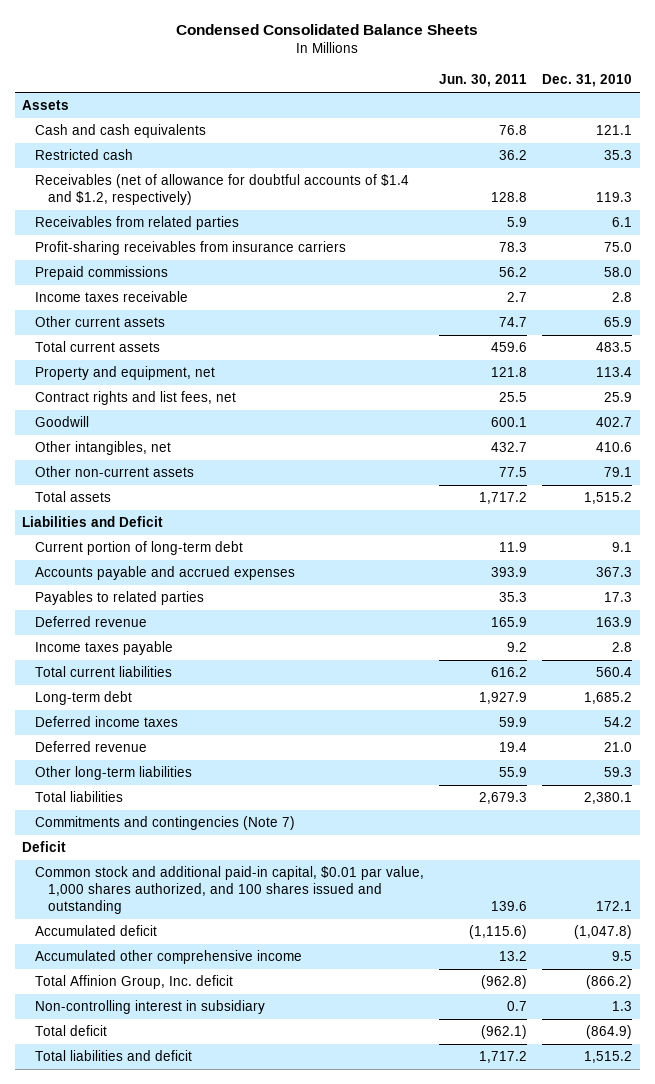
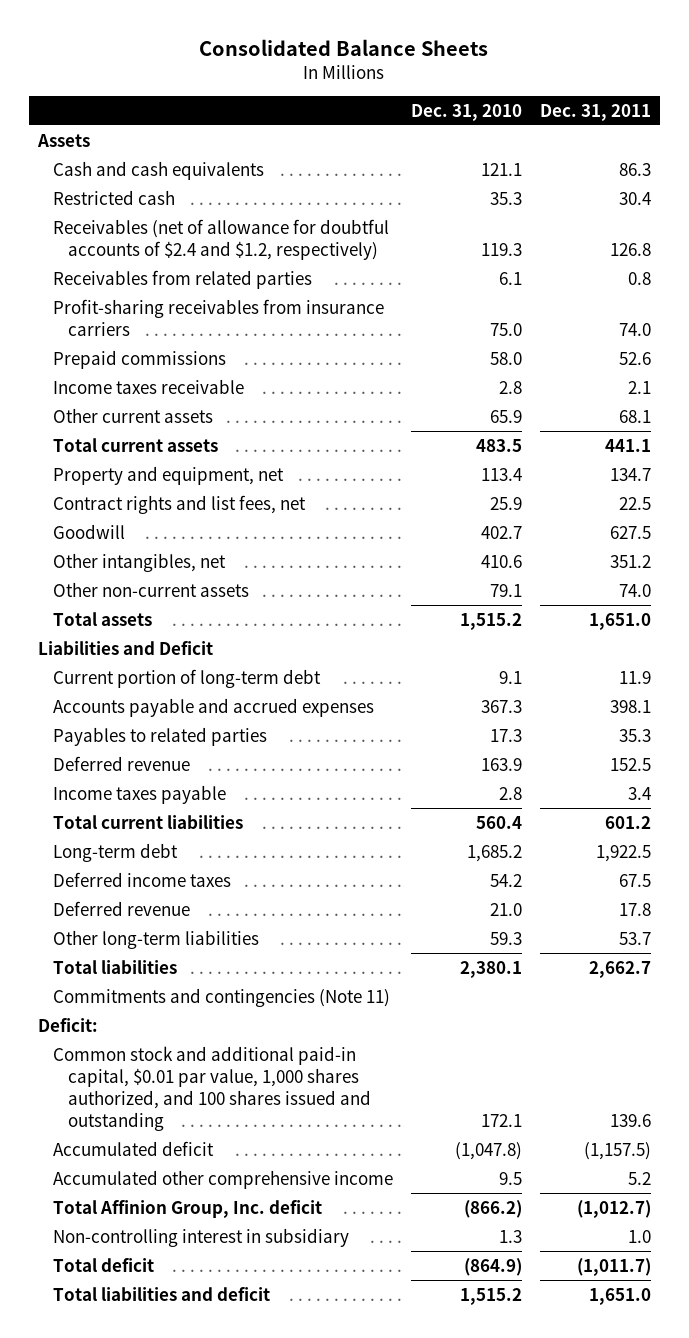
- Condensed Consolidated Balance Sheets
+ Consolidated Balance Sheets
- | Jun. 30, 2011 | Dec. 31, 2010
+ | Dec. 31, 2010 | Dec. 31, 2011
- Receivables (net of allowance for doubtful accounts of $1.4 and $1.2, respectively) | 128.8 | 119.3
+ Receivables (net of allowance for doubtful accounts of $2.4 and $1.2, respectively) | 119.3 | 126.8
- Commitments and contingencies (Note 7)
- Deficit
+ Commitments and contingencies (Note 11)
+ Deficit:

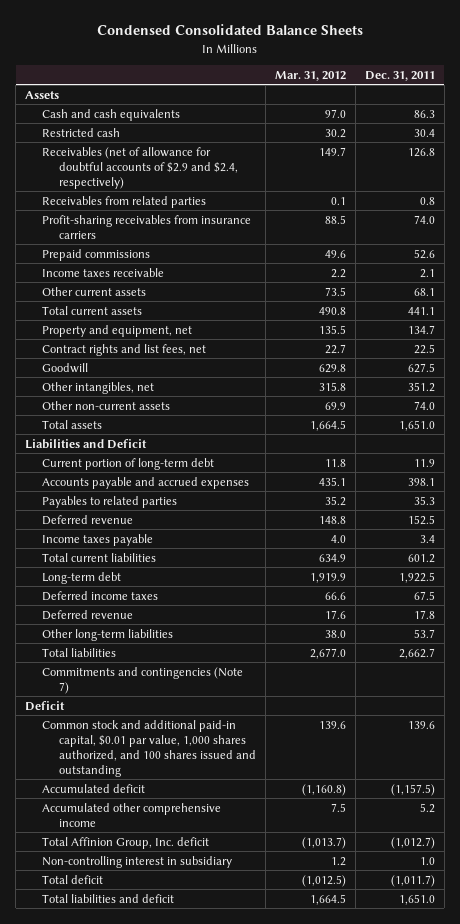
- Consolidated Balance Sheets
+ Condensed Consolidated Balance Sheets
- | Dec. 31, 2010 | Dec. 31, 2011
+ | Mar. 31, 2012 | Dec. 31, 2011
- Receivables (net of allowance for doubtful accounts of $2.4 and $1.2, respectively) | 119.3 | 126.8
+ Receivables (net of allowance for doubtful accounts of $2.9 and $2.4, respectively) | 149.7 | 126.8
- Commitments and contingencies (Note 11)
- Deficit:
+ Commitments and contingencies (Note 7)
+ Deficit

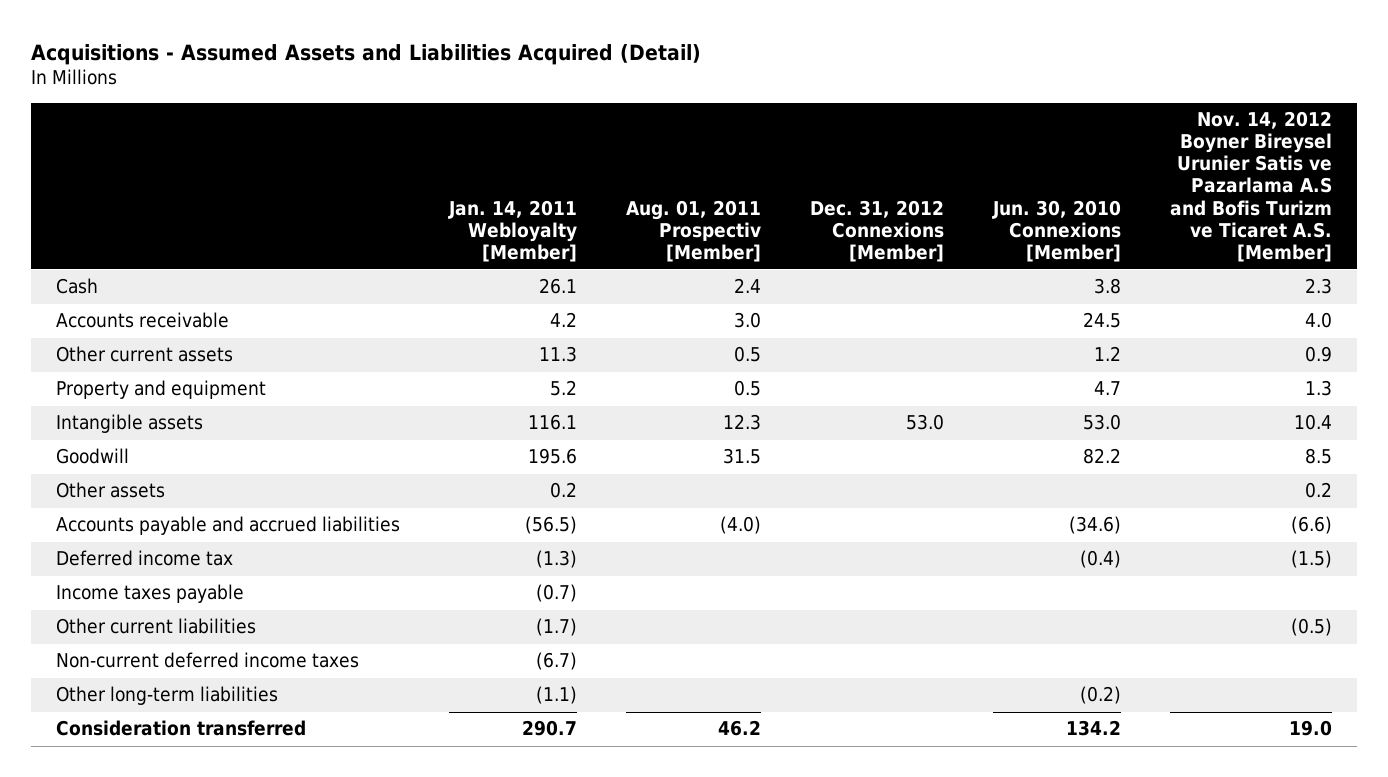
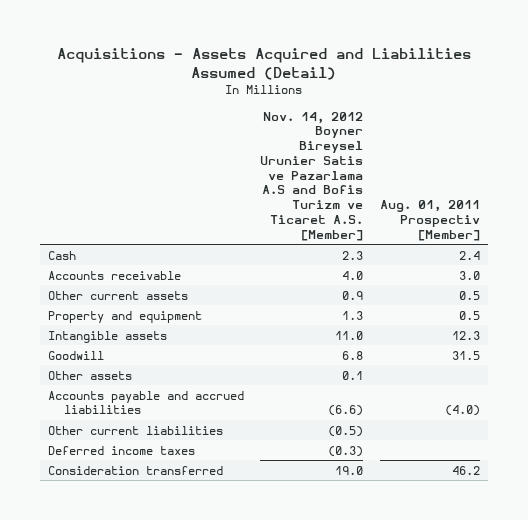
- Acquisitions - Assumed Assets and Liabilities Acquired (Detail)
+ Acquisitions - Assets Acquired and Liabilities Assumed (Detail)
- | Jan. 14, 2011 Webloyalty [Member] | Aug. 01, 2011 Prospectiv [Member] | Dec. 31, 2012 Connexions [Member] | Jun. 30, 2010 Connexions [Member] | Nov. 14, 2012 Boyner Bireysel Urunier Satis ve Pazarlama A.S and Bofis Turizm ve Ticaret A.S. [Member]
+ | Nov. 14, 2012 Boyner Bireysel Urunier Satis ve Pazarlama A.S and Bofis Turizm ve Ticaret A.S. [Member] | Aug. 01, 2011 Prospectiv [Member]
- Intangible assets | 116.1 | 12.3 | 53.0 | 53.0 | 10.4
- Goodwill | 195.6 | 31.5 | | 82.2 | 8.5
- Other assets | 0.2 | | | | 0.2
+ Intangible assets | 11.0 | 12.3
+ Goodwill | 6.8 | 31.5
+ Other assets | 0.1 |
- Deferred income tax | (1.3) | | | (0.4) | (1.5)
- Income taxes payable | (0.7) | | | |
- Non-current deferred income taxes | (6.7) | | | |
- Other long-term liabilities | (1.1) | | | (0.2) |
+ Deferred income taxes | (0.3) |

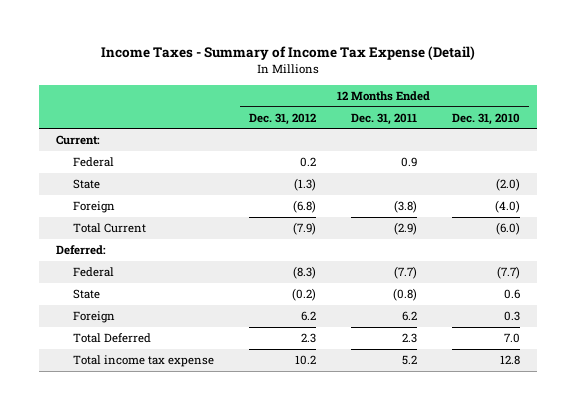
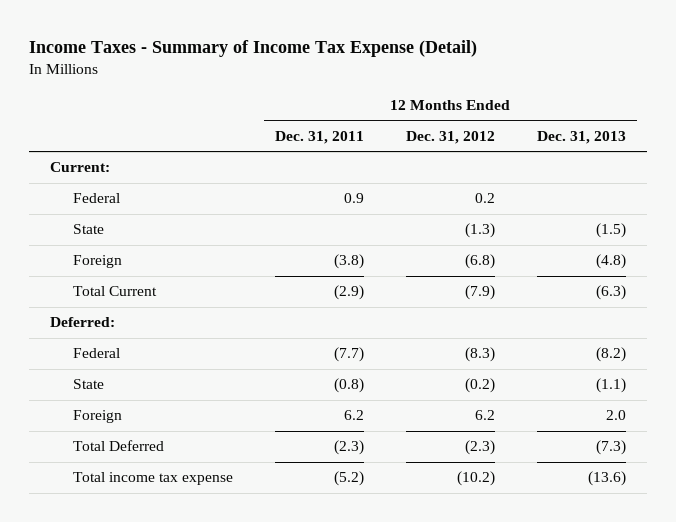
- | 12 Months Ended Dec. 31, 2012 | 12 Months Ended Dec. 31, 2011 | 12 Months Ended Dec. 31, 2010
+ | 12 Months Ended Dec. 31, 2011 | 12 Months Ended Dec. 31, 2012 | 12 Months Ended Dec. 31, 2013
- Total Deferred | 2.3 | 2.3 | 7.0
- Total income tax expense | 10.2 | 5.2 | 12.8
+ Total Deferred | (2.3) | (2.3) | (7.3)
+ Total income tax expense | (5.2) | (10.2) | (13.6)

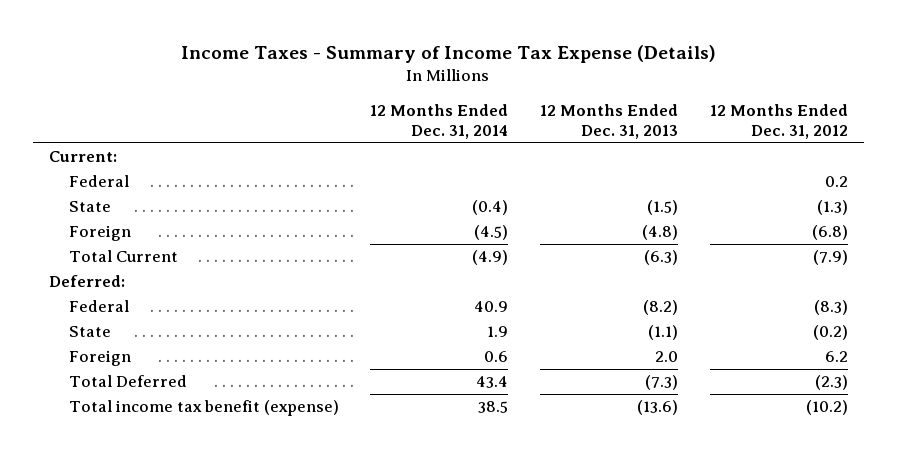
- Income Taxes - Summary of Income Tax Expense (Detail)
+ Income Taxes - Summary of Income Tax Expense (Details)
- | 12 Months Ended Dec. 31, 2011 | 12 Months Ended Dec. 31, 2012 | 12 Months Ended Dec. 31, 2013
+ | 12 Months Ended Dec. 31, 2014 | 12 Months Ended Dec. 31, 2013 | 12 Months Ended Dec. 31, 2012
- Total income tax expense | (5.2) | (10.2) | (13.6)
+ Total income tax benefit (expense) | 38.5 | (13.6) | (10.2)

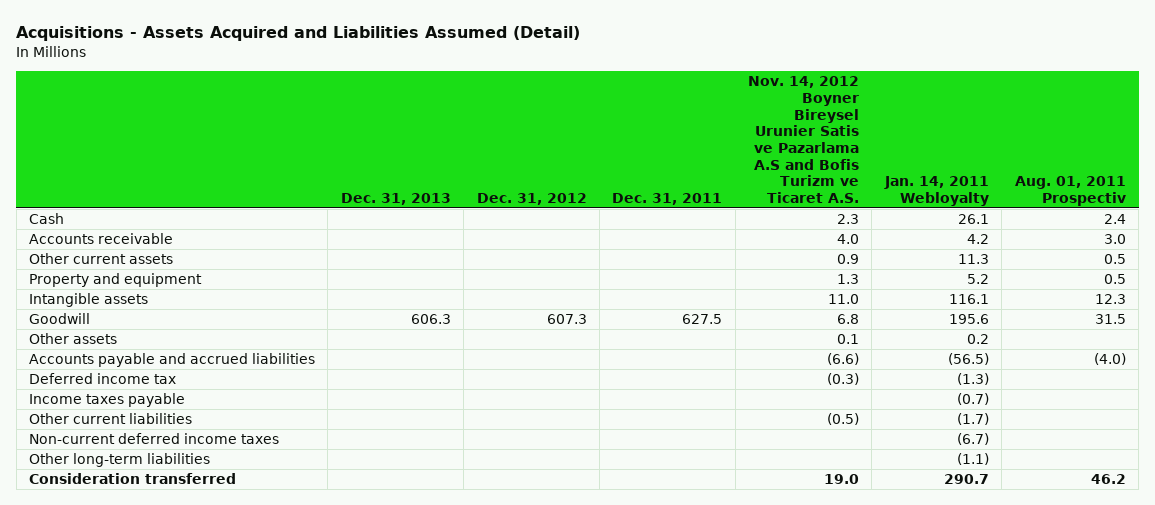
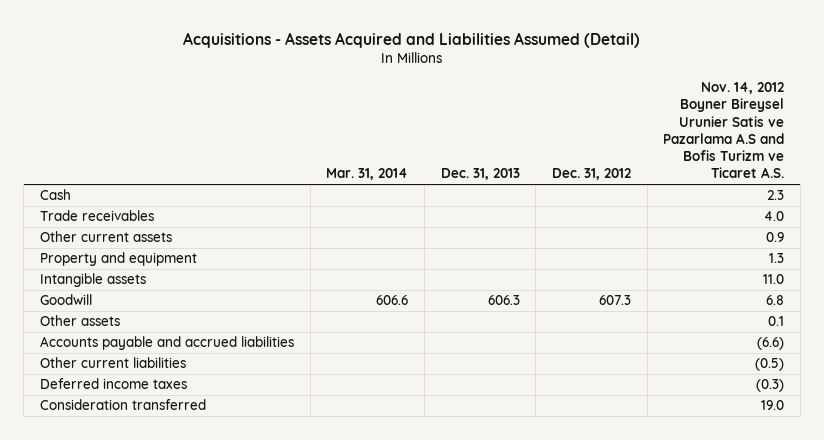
- | Dec. 31, 2013 | Dec. 31, 2012 | Dec. 31, 2011 | Nov. 14, 2012 Boyner Bireysel Urunier Satis ve Pazarlama A.S and Bofis Turizm ve Ticaret A.S. | Jan. 14, 2011 Webloyalty | Aug. 01, 2011 Prospectiv
+ | Mar. 31, 2014 | Dec. 31, 2013 | Dec. 31, 2012 | Nov. 14, 2012 Boyner Bireysel Urunier Satis ve Pazarlama A.S and Bofis Turizm ve Ticaret A.S.
- Accounts receivable | | | | 4.0 | 4.2 | 3.0
+ Trade receivables | | | | 4.0
- Deferred income tax | | | | (0.3) | (1.3) |
- Income taxes payable | | | | | (0.7) |
- Non-current deferred income taxes | | | | | (6.7) |
- Other long-term liabilities | | | | | (1.1) |
+ Deferred income taxes | | | | (0.3)

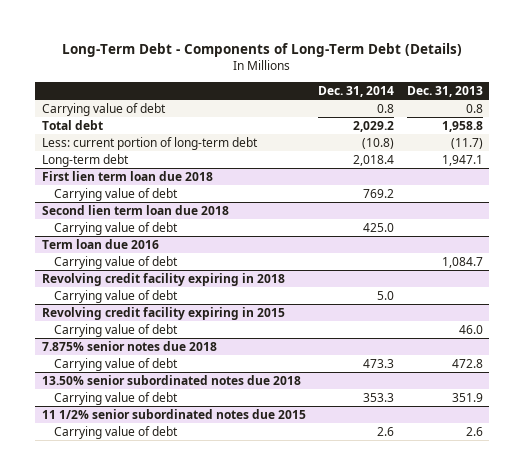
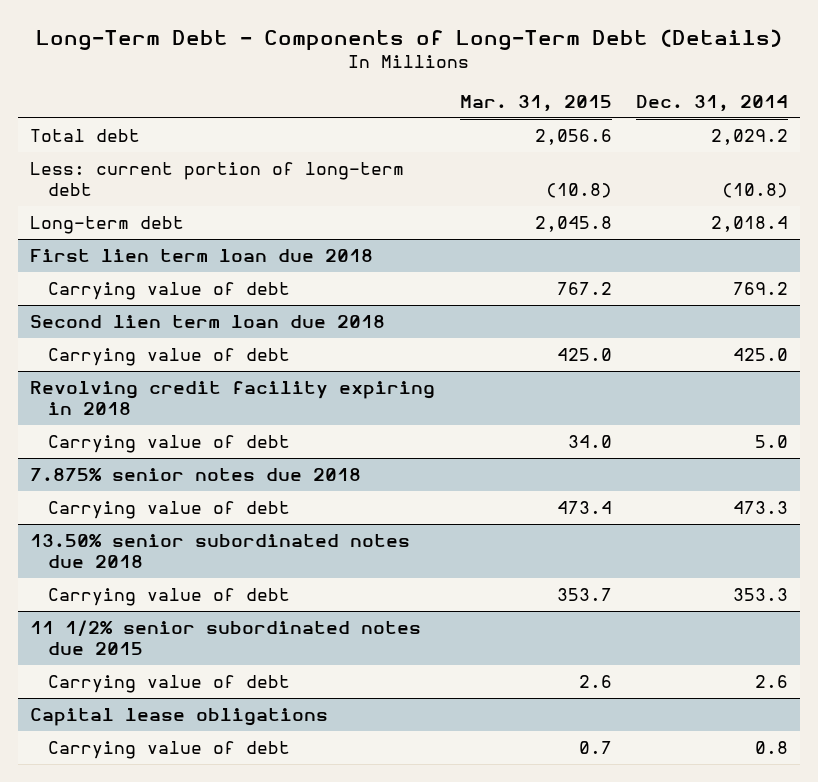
- | Dec. 31, 2014 | Dec. 31, 2013
+ | Mar. 31, 2015 | Dec. 31, 2014
- Carrying value of debt | 0.8 | 0.8
- Term loan due 2016
- Carrying value of debt | | 1,084.7
- Revolving credit facility expiring in 2015
- Carrying value of debt | | 46.0
+ Capital lease obligations
+ Carrying value of debt | 0.7 | 0.8

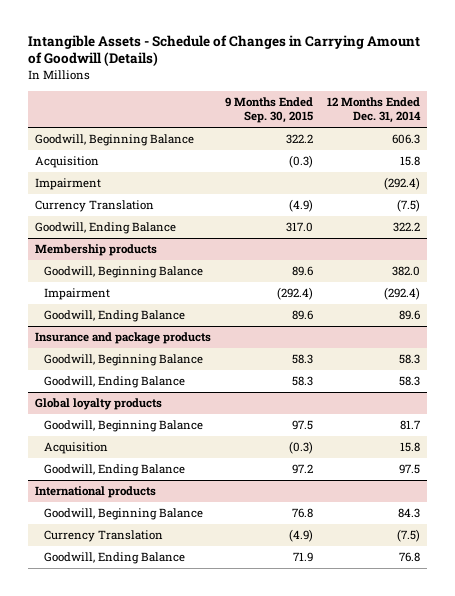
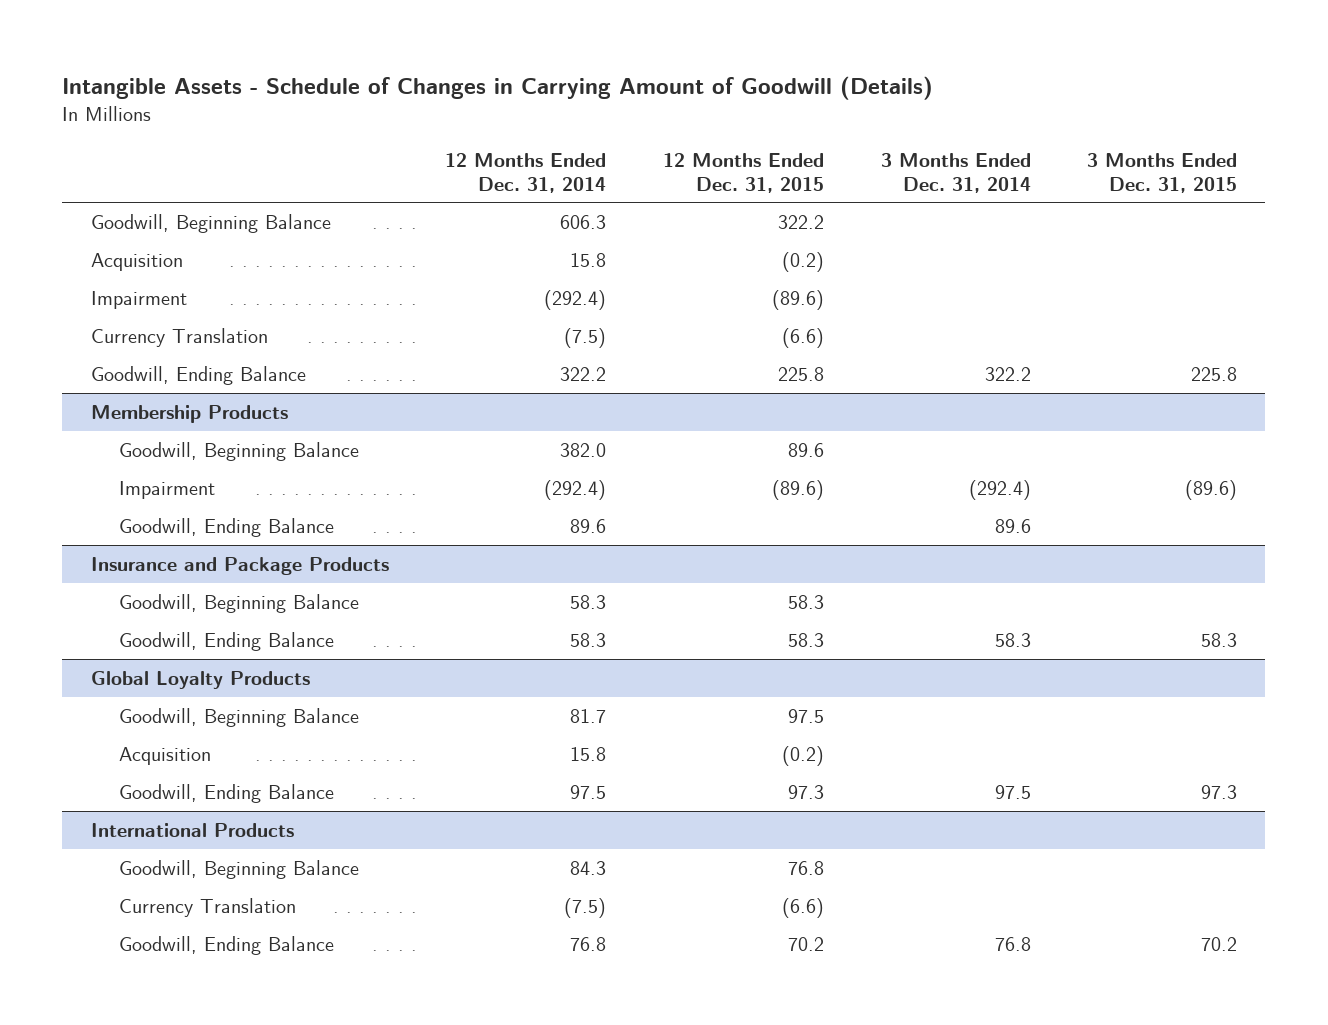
- | 9 Months Ended Sep. 30, 2015 | 12 Months Ended Dec. 31, 2014
+ | 12 Months Ended Dec. 31, 2014 | 12 Months Ended Dec. 31, 2015 | 3 Months Ended Dec. 31, 2014 | 3 Months Ended Dec. 31, 2015
- Membership products
+ Membership Products
- Insurance and package products
+ Insurance and Package Products
- Global loyalty products
+ Global Loyalty Products
- International products
+ International Products

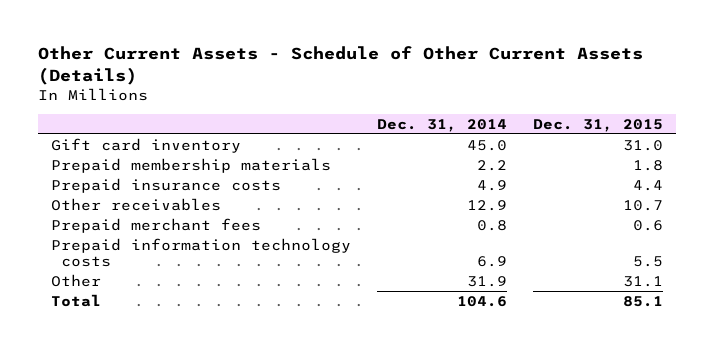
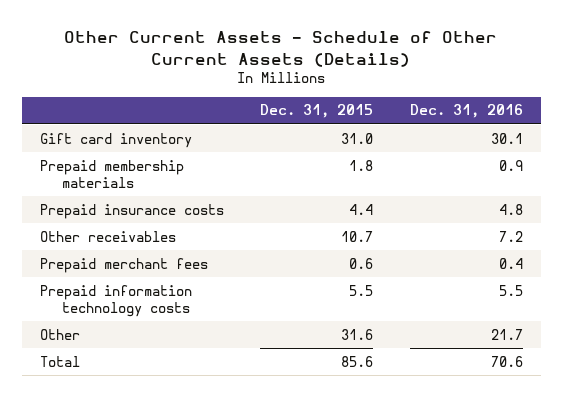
- | Dec. 31, 2014 | Dec. 31, 2015
+ | Dec. 31, 2015 | Dec. 31, 2016
- Other | 31.9 | 31.1
- Total | 104.6 | 85.1
+ Other | 31.6 | 21.7
+ Total | 85.6 | 70.6

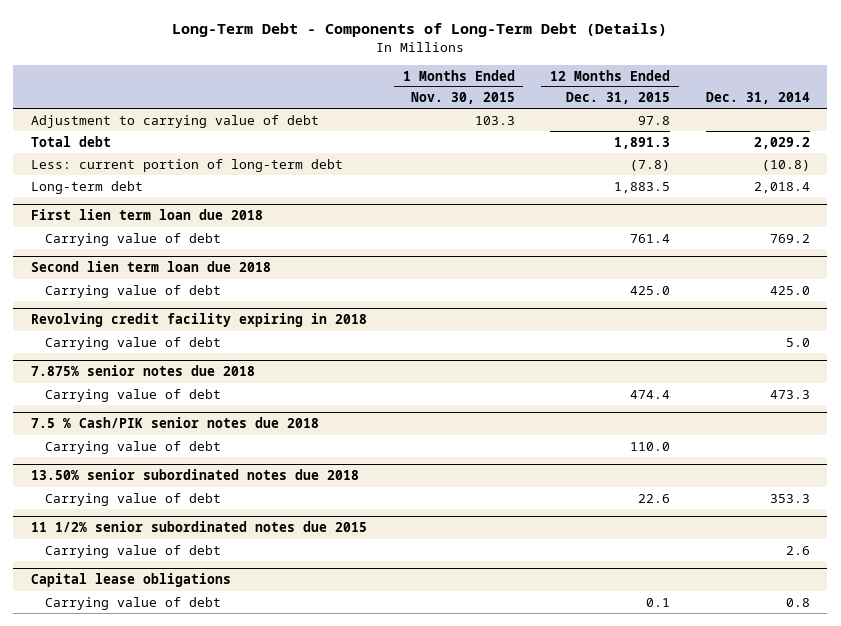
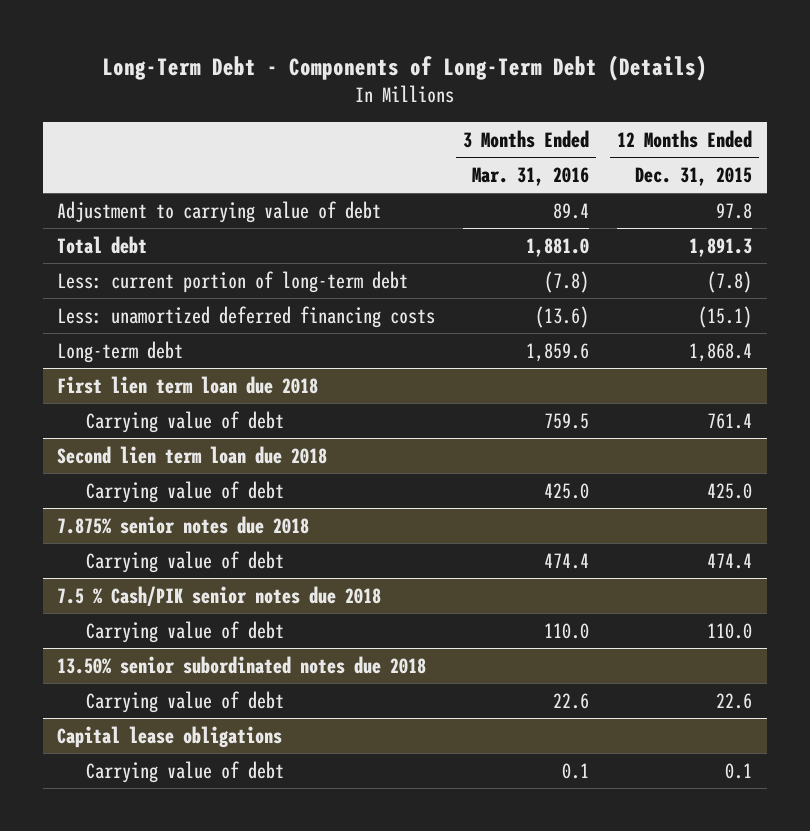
- | 1 Months Ended Nov. 30, 2015 | 12 Months Ended Dec. 31, 2015 | Dec. 31, 2014
+ | 3 Months Ended Mar. 31, 2016 | 12 Months Ended Dec. 31, 2015
- Long-term debt | | 1,883.5 | 2,018.4
+ Less: unamortized deferred financing costs | (13.6) | (15.1)
+ Long-term debt | 1,859.6 | 1,868.4
- Revolving credit facility expiring in 2018
- Carrying value of debt | | | 5.0
- 11 1/2% senior subordinated notes due 2015
- Carrying value of debt | | | 2.6

